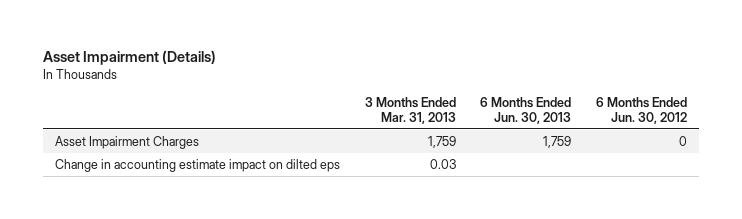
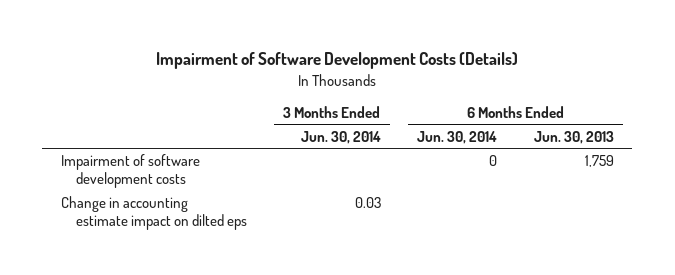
- Asset Impairment (Details)
+ Impairment of Software Development Costs (Details)
- | 3 Months Ended Mar. 31, 2013 | 6 Months Ended Jun. 30, 2013 | 6 Months Ended Jun. 30, 2012
+ | 3 Months Ended Jun. 30, 2014 | 6 Months Ended Jun. 30, 2014 | 6 Months Ended Jun. 30, 2013
- Asset Impairment Charges | 1,759 | 1,759 | 0
+ Impairment of software development costs | | 0 | 1,759

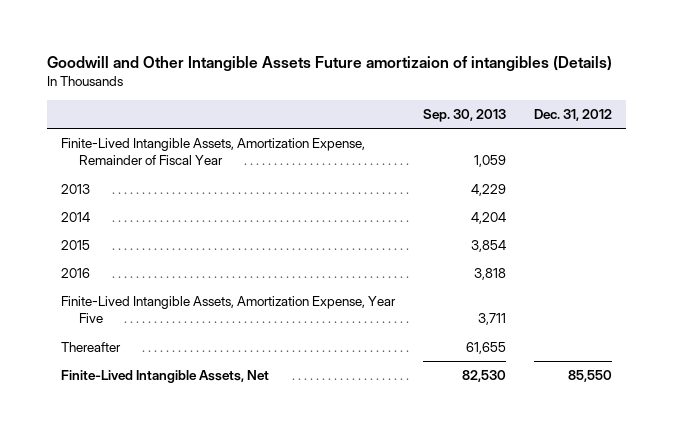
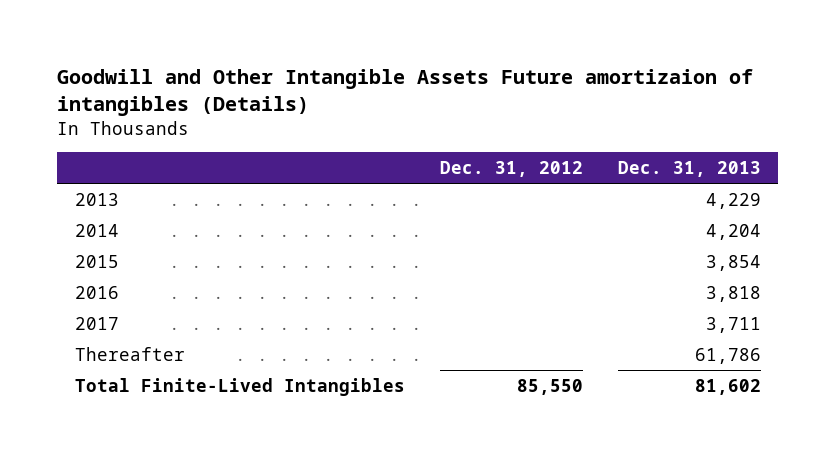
- | Sep. 30, 2013 | Dec. 31, 2012
+ | Dec. 31, 2012 | Dec. 31, 2013
- Finite-Lived Intangible Assets, Amortization Expense, Remainder of Fiscal Year | 1,059 |
- Finite-Lived Intangible Assets, Amortization Expense, Year Five | 3,711 |
+ 2017 | | 3,711
- Finite-Lived Intangible Assets, Net | 82,530 | 85,550
+ Total Finite-Lived Intangibles | 85,550 | 81,602

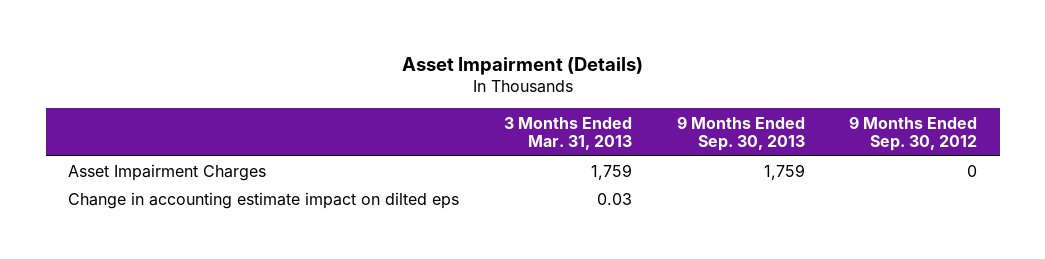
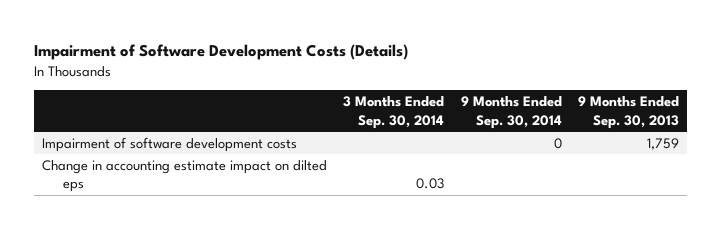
- Asset Impairment (Details)
+ Impairment of Software Development Costs (Details)
- | 3 Months Ended Mar. 31, 2013 | 9 Months Ended Sep. 30, 2013 | 9 Months Ended Sep. 30, 2012
+ | 3 Months Ended Sep. 30, 2014 | 9 Months Ended Sep. 30, 2014 | 9 Months Ended Sep. 30, 2013
- Asset Impairment Charges | 1,759 | 1,759 | 0
+ Impairment of software development costs | | 0 | 1,759

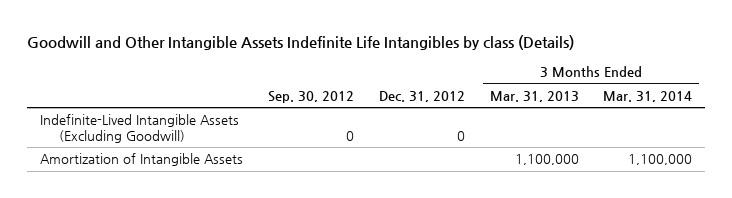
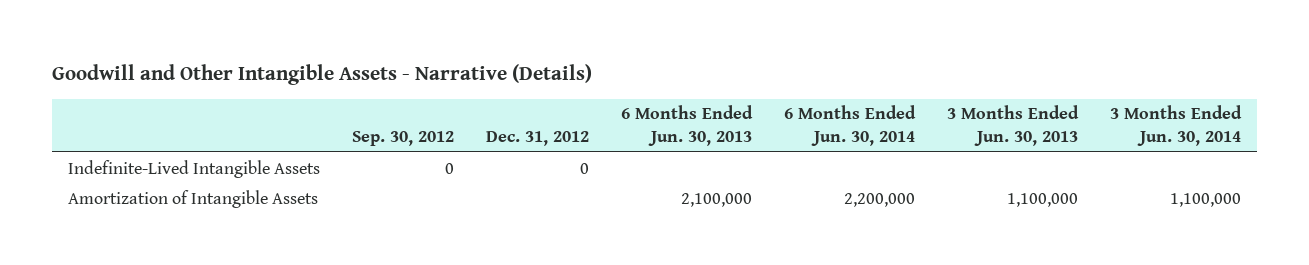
- Goodwill and Other Intangible Assets Indefinite Life Intangibles by class (Details)
+ Goodwill and Other Intangible Assets - Narrative (Details)
- | Sep. 30, 2012 | Dec. 31, 2012 | 3 Months Ended Mar. 31, 2013 | 3 Months Ended Mar. 31, 2014
+ | Sep. 30, 2012 | Dec. 31, 2012 | 6 Months Ended Jun. 30, 2013 | 6 Months Ended Jun. 30, 2014 | 3 Months Ended Jun. 30, 2013 | 3 Months Ended Jun. 30, 2014
- Indefinite-Lived Intangible Assets (Excluding Goodwill) | 0 | 0 | |
+ Indefinite-Lived Intangible Assets | 0 | 0 | | | |

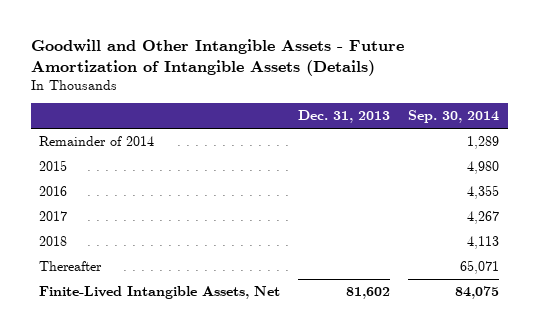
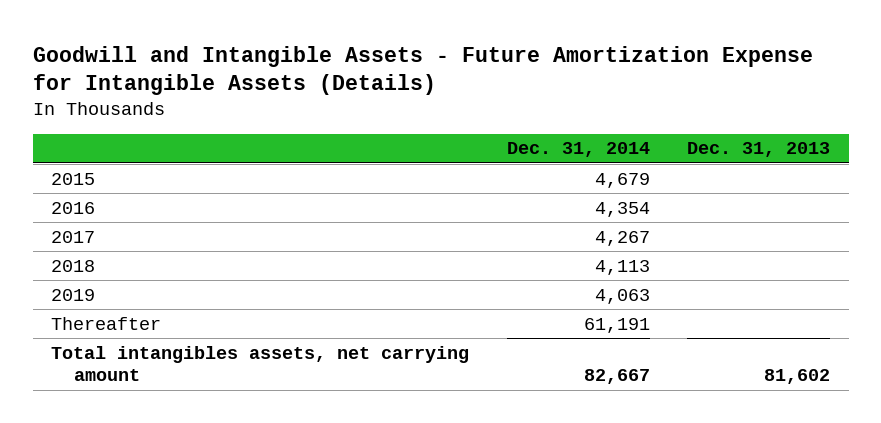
- Goodwill and Other Intangible Assets - Future Amortization of Intangible Assets (Details)
+ Goodwill and Intangible Assets - Future Amortization Expense for Intangible Assets (Details)
- | Dec. 31, 2013 | Sep. 30, 2014
+ | Dec. 31, 2014 | Dec. 31, 2013
- Remainder of 2014 | | 1,289
+ 2019 | 4,063 |
- Finite-Lived Intangible Assets, Net | 81,602 | 84,075
+ Total intangibles assets, net carrying amount | 82,667 | 81,602

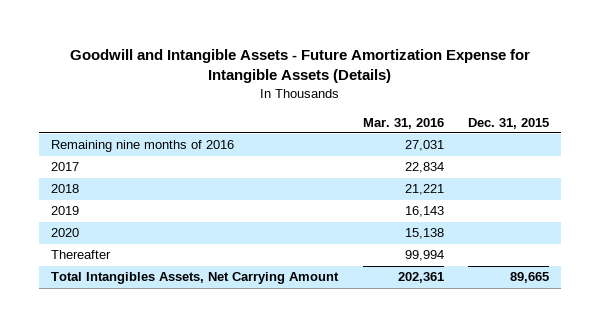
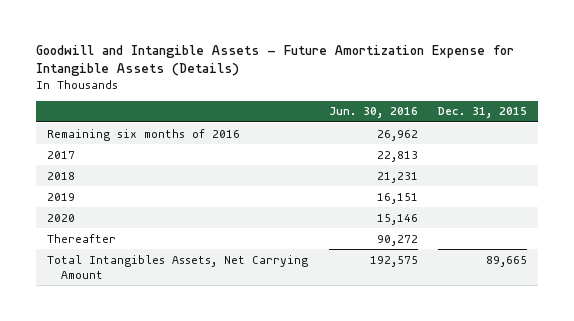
- | Mar. 31, 2016 | Dec. 31, 2015
+ | Jun. 30, 2016 | Dec. 31, 2015
- Remaining nine months of 2016 | 27,031 |
+ Remaining six months of 2016 | 26,962 |

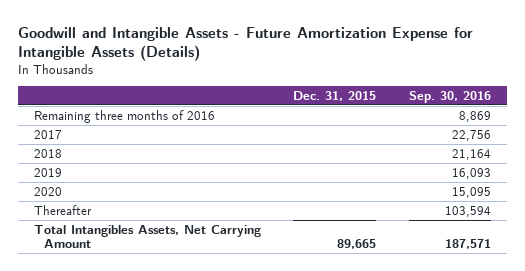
- | Jun. 30, 2016 | Dec. 31, 2015
+ | Dec. 31, 2015 | Sep. 30, 2016
- Remaining six months of 2016 | 26,962 |
+ Remaining three months of 2016 | | 8,869

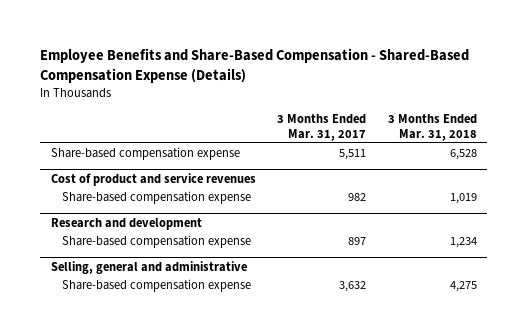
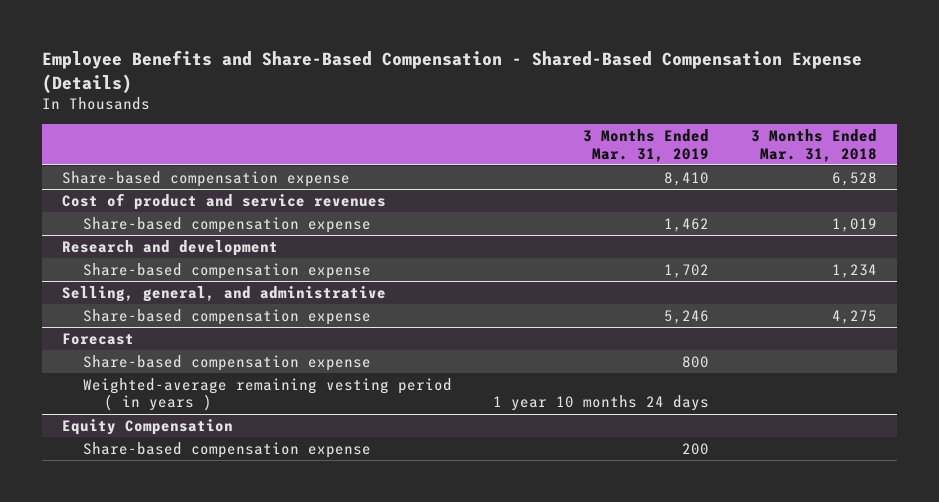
- | 3 Months Ended Mar. 31, 2017 | 3 Months Ended Mar. 31, 2018
+ | 3 Months Ended Mar. 31, 2019 | 3 Months Ended Mar. 31, 2018
- Selling, general and administrative
+ Selling, general, and administrative
+ Forecast
+ Share-based compensation expense | 800 |
+ Weighted-average remaining vesting period ( in years ) | 1 year 10 months 24 days |
+ Equity Compensation
+ Share-based compensation expense | 200 |

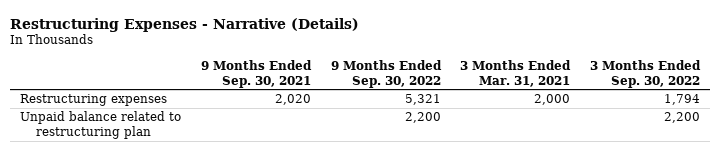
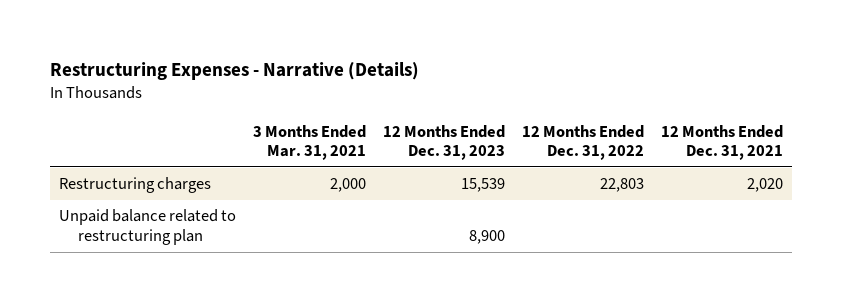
- | 9 Months Ended Sep. 30, 2021 | 9 Months Ended Sep. 30, 2022 | 3 Months Ended Mar. 31, 2021 | 3 Months Ended Sep. 30, 2022
+ | 3 Months Ended Mar. 31, 2021 | 12 Months Ended Dec. 31, 2023 | 12 Months Ended Dec. 31, 2022 | 12 Months Ended Dec. 31, 2021
- Restructuring expenses | 2,020 | 5,321 | 2,000 | 1,794
+ Restructuring charges | 2,000 | 15,539 | 22,803 | 2,020

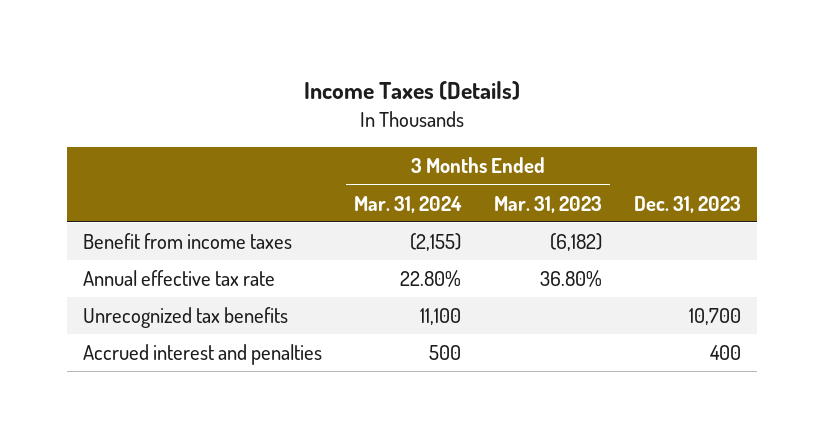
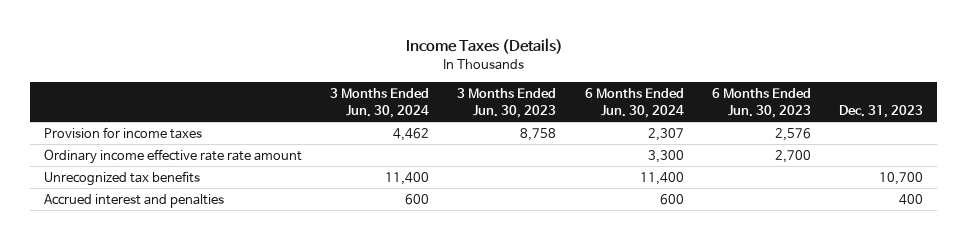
- | 3 Months Ended Mar. 31, 2024 | 3 Months Ended Mar. 31, 2023 | Dec. 31, 2023
+ | 3 Months Ended Jun. 30, 2024 | 3 Months Ended Jun. 30, 2023 | 6 Months Ended Jun. 30, 2024 | 6 Months Ended Jun. 30, 2023 | Dec. 31, 2023
- Benefit from income taxes | (2,155) | (6,182) |
- Annual effective tax rate | 22.80% | 36.80% |
+ Provision for income taxes | 4,462 | 8,758 | 2,307 | 2,576 |
+ Ordinary income effective rate rate amount | | | 3,300 | 2,700 |

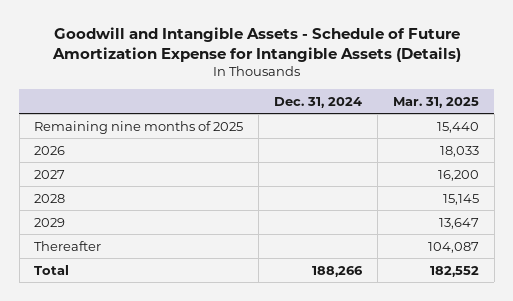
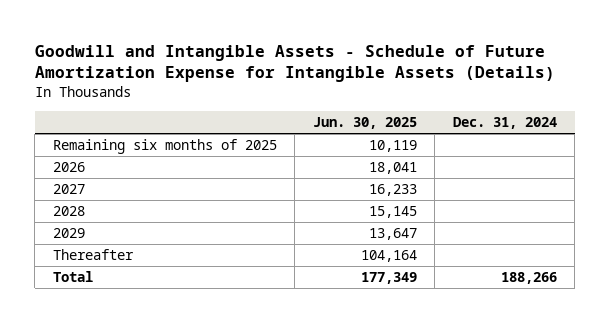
- | Dec. 31, 2024 | Mar. 31, 2025
+ | Jun. 30, 2025 | Dec. 31, 2024
- Remaining nine months of 2025 | | 15,440
+ Remaining six months of 2025 | 10,119 |

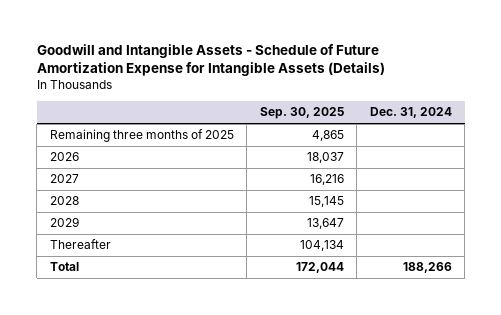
- | Jun. 30, 2025 | Dec. 31, 2024
+ | Sep. 30, 2025 | Dec. 31, 2024
- Remaining six months of 2025 | 10,119 |
+ Remaining three months of 2025 | 4,865 |

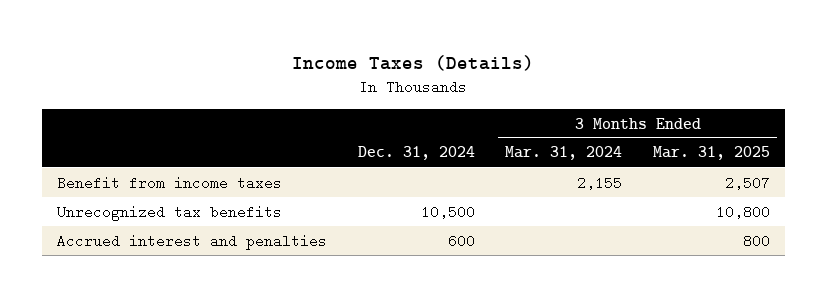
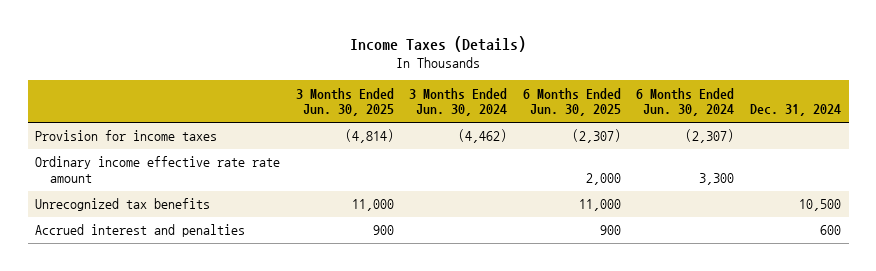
- | Dec. 31, 2024 | 3 Months Ended Mar. 31, 2024 | 3 Months Ended Mar. 31, 2025
+ | 3 Months Ended Jun. 30, 2025 | 3 Months Ended Jun. 30, 2024 | 6 Months Ended Jun. 30, 2025 | 6 Months Ended Jun. 30, 2024 | Dec. 31, 2024
- Benefit from income taxes | | 2,155 | 2,507
+ Provision for income taxes | (4,814) | (4,462) | (2,307) | (2,307) |
+ Ordinary income effective rate rate amount | | | 2,000 | 3,300 |

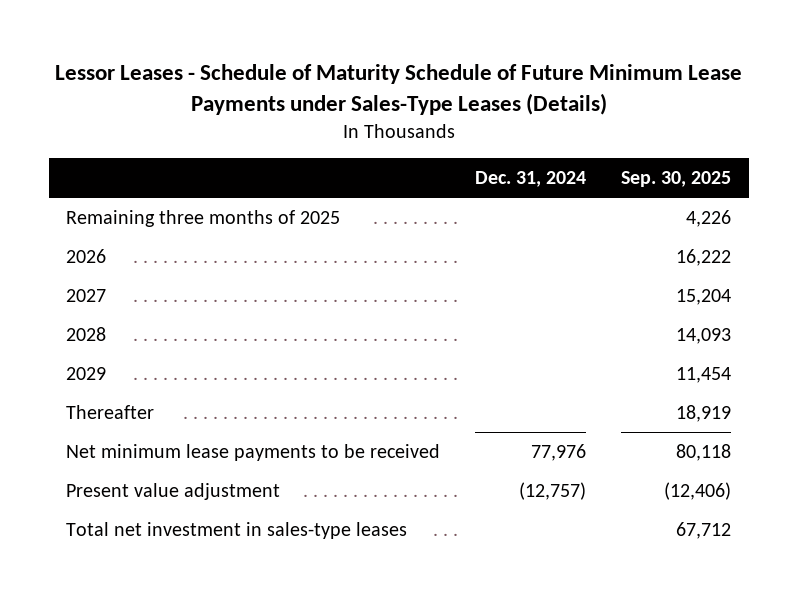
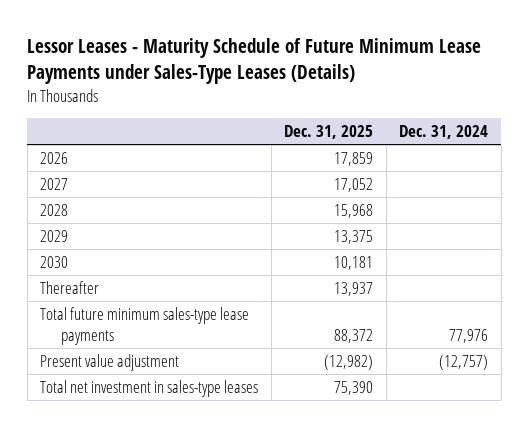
- Lessor Leases - Schedule of Maturity Schedule of Future Minimum Lease Payments under Sales-Type Leases (Details)
+ Lessor Leases - Maturity Schedule of Future Minimum Lease Payments under Sales-Type Leases (Details)
- | Dec. 31, 2024 | Sep. 30, 2025
+ | Dec. 31, 2025 | Dec. 31, 2024
- Remaining three months of 2025 | | 4,226
+ 2030 | 10,181 |
- Net minimum lease payments to be received | 77,976 | 80,118
+ Total future minimum sales-type lease payments | 88,372 | 77,976

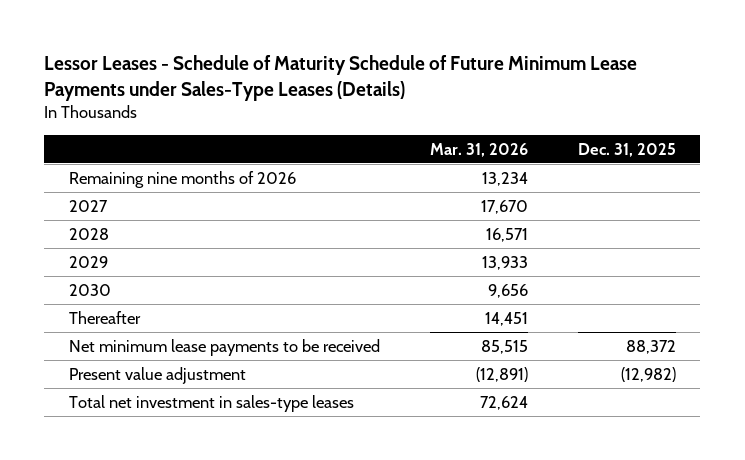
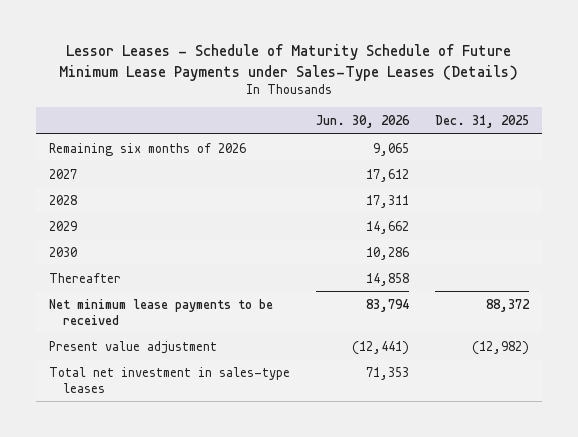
- | Mar. 31, 2026 | Dec. 31, 2025
+ | Jun. 30, 2026 | Dec. 31, 2025
- Remaining nine months of 2026 | 13,234 |
+ Remaining six months of 2026 | 9,065 |

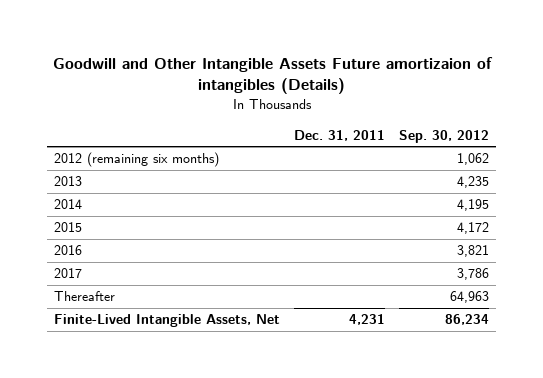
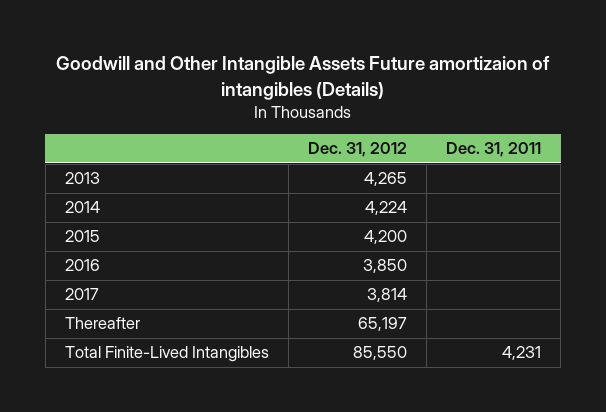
- | Dec. 31, 2011 | Sep. 30, 2012
+ | Dec. 31, 2012 | Dec. 31, 2011
- 2012 (remaining six months) | | 1,062
- Finite-Lived Intangible Assets, Net | 4,231 | 86,234
+ Total Finite-Lived Intangibles | 85,550 | 4,231

